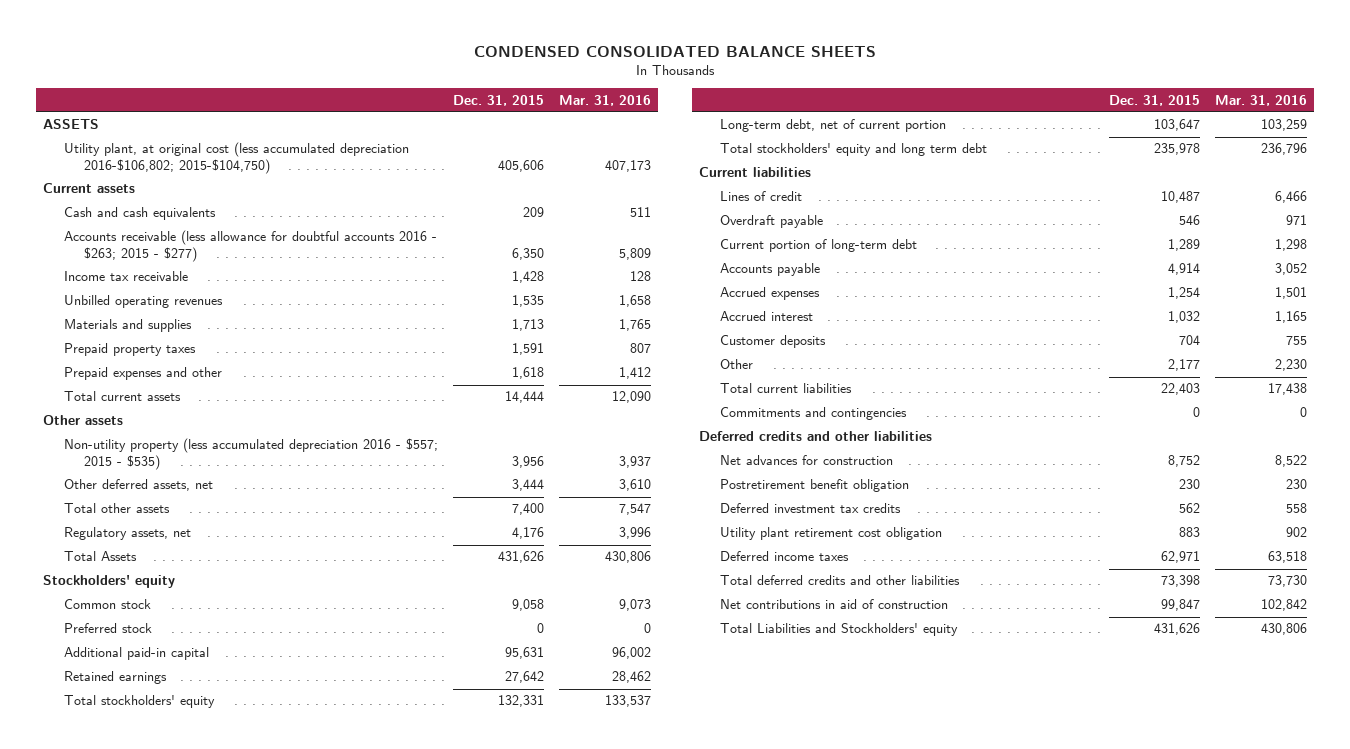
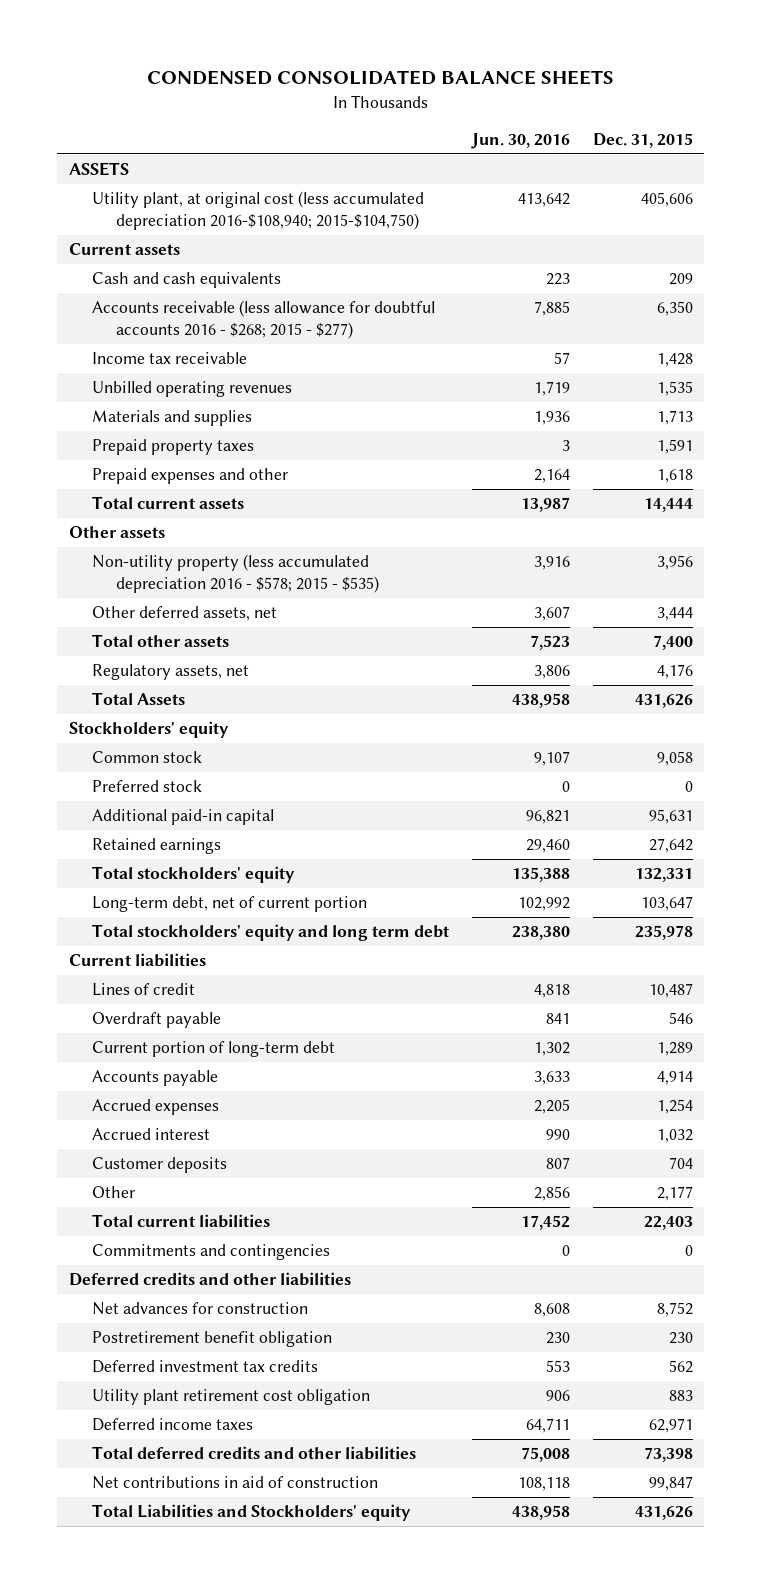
- | Dec. 31, 2015 | Mar. 31, 2016
+ | Jun. 30, 2016 | Dec. 31, 2015
- Utility plant, at original cost (less accumulated depreciation 2016-$106,802; 2015-$104,750) | 405,606 | 407,173
+ Utility plant, at original cost (less accumulated depreciation 2016-$108,940; 2015-$104,750) | 413,642 | 405,606
- Accounts receivable (less allowance for doubtful accounts 2016 - $263; 2015 - $277) | 6,350 | 5,809
+ Accounts receivable (less allowance for doubtful accounts 2016 - $268; 2015 - $277) | 7,885 | 6,350
- Non-utility property (less accumulated depreciation 2016 - $557; 2015 - $535) | 3,956 | 3,937
+ Non-utility property (less accumulated depreciation 2016 - $578; 2015 - $535) | 3,916 | 3,956

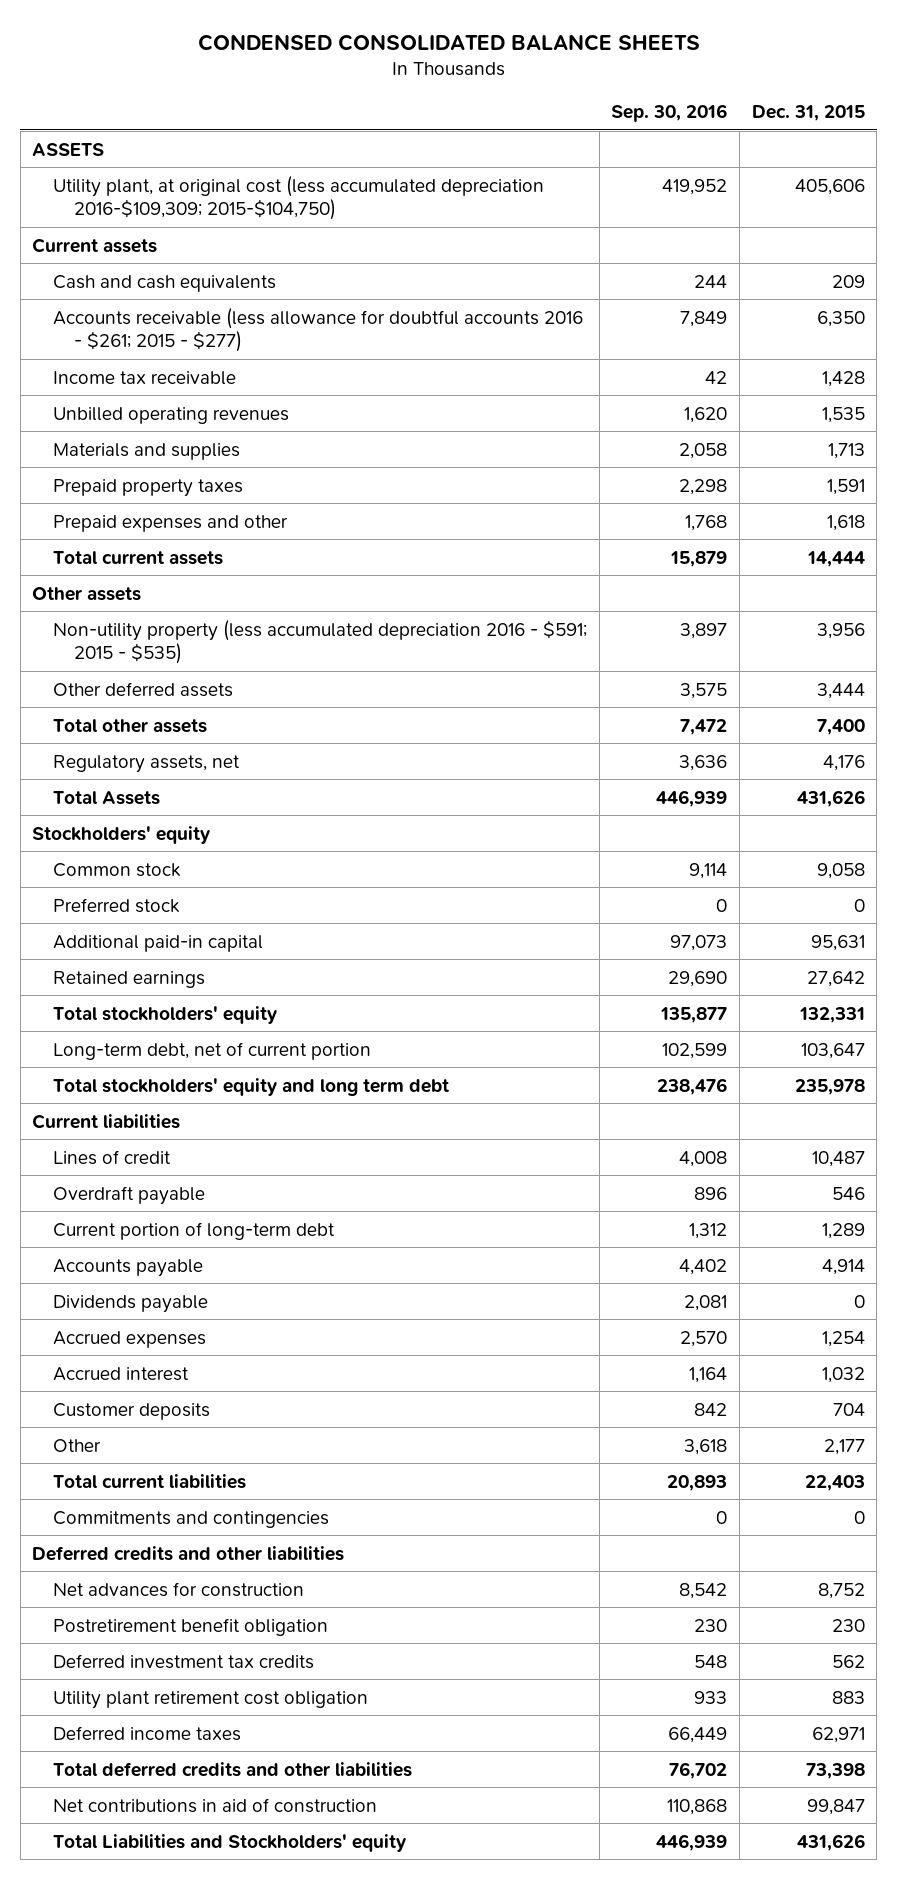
- | Jun. 30, 2016 | Dec. 31, 2015
+ | Sep. 30, 2016 | Dec. 31, 2015
- Utility plant, at original cost (less accumulated depreciation 2016-$108,940; 2015-$104,750) | 413,642 | 405,606
+ Utility plant, at original cost (less accumulated depreciation 2016-$109,309; 2015-$104,750) | 419,952 | 405,606
- Accounts receivable (less allowance for doubtful accounts 2016 - $268; 2015 - $277) | 7,885 | 6,350
+ Accounts receivable (less allowance for doubtful accounts 2016 - $261; 2015 - $277) | 7,849 | 6,350
- Non-utility property (less accumulated depreciation 2016 - $578; 2015 - $535) | 3,916 | 3,956
- Other deferred assets, net | 3,607 | 3,444
+ Non-utility property (less accumulated depreciation 2016 - $591; 2015 - $535) | 3,897 | 3,956
+ Other deferred assets | 3,575 | 3,444
+ Dividends payable | 2,081 | 0

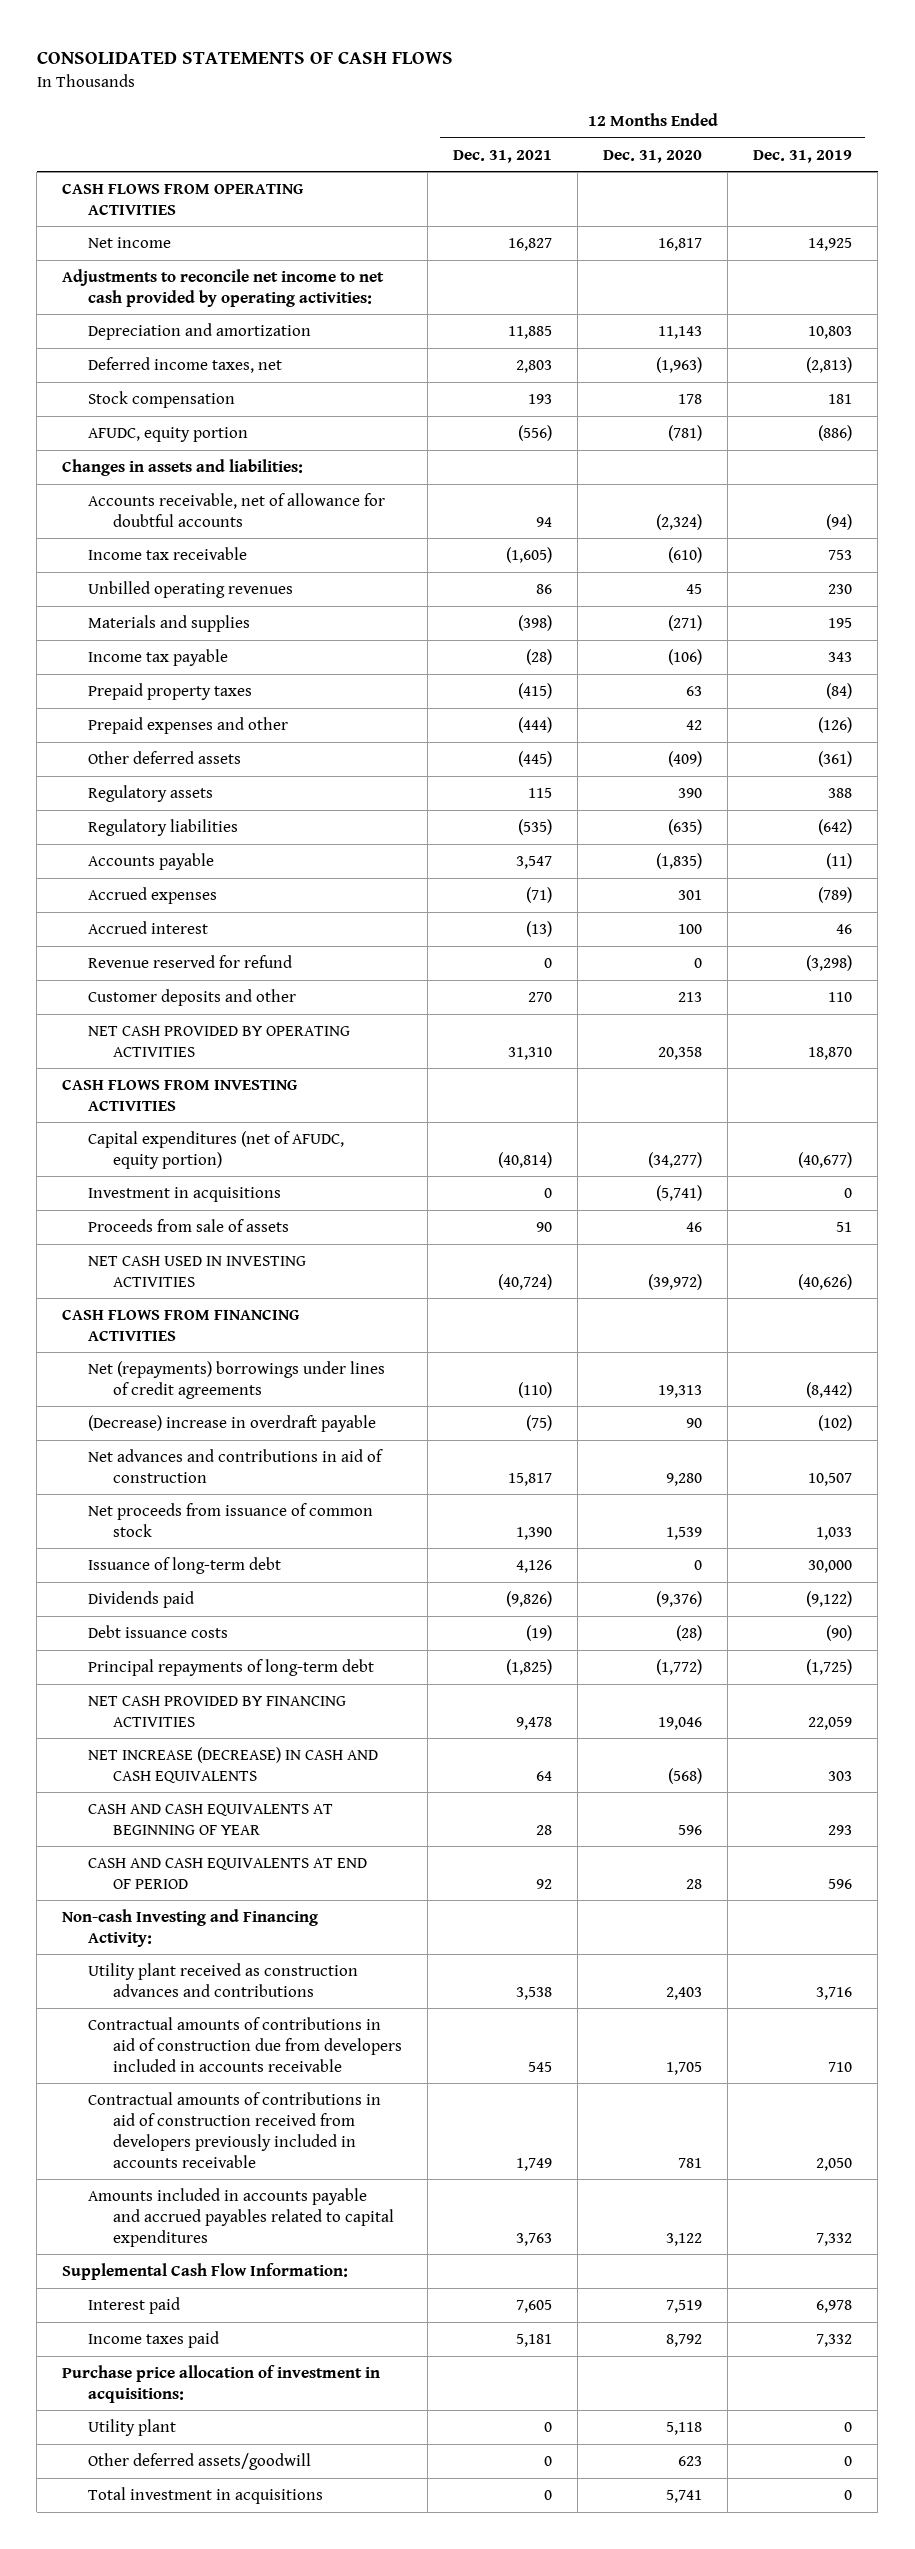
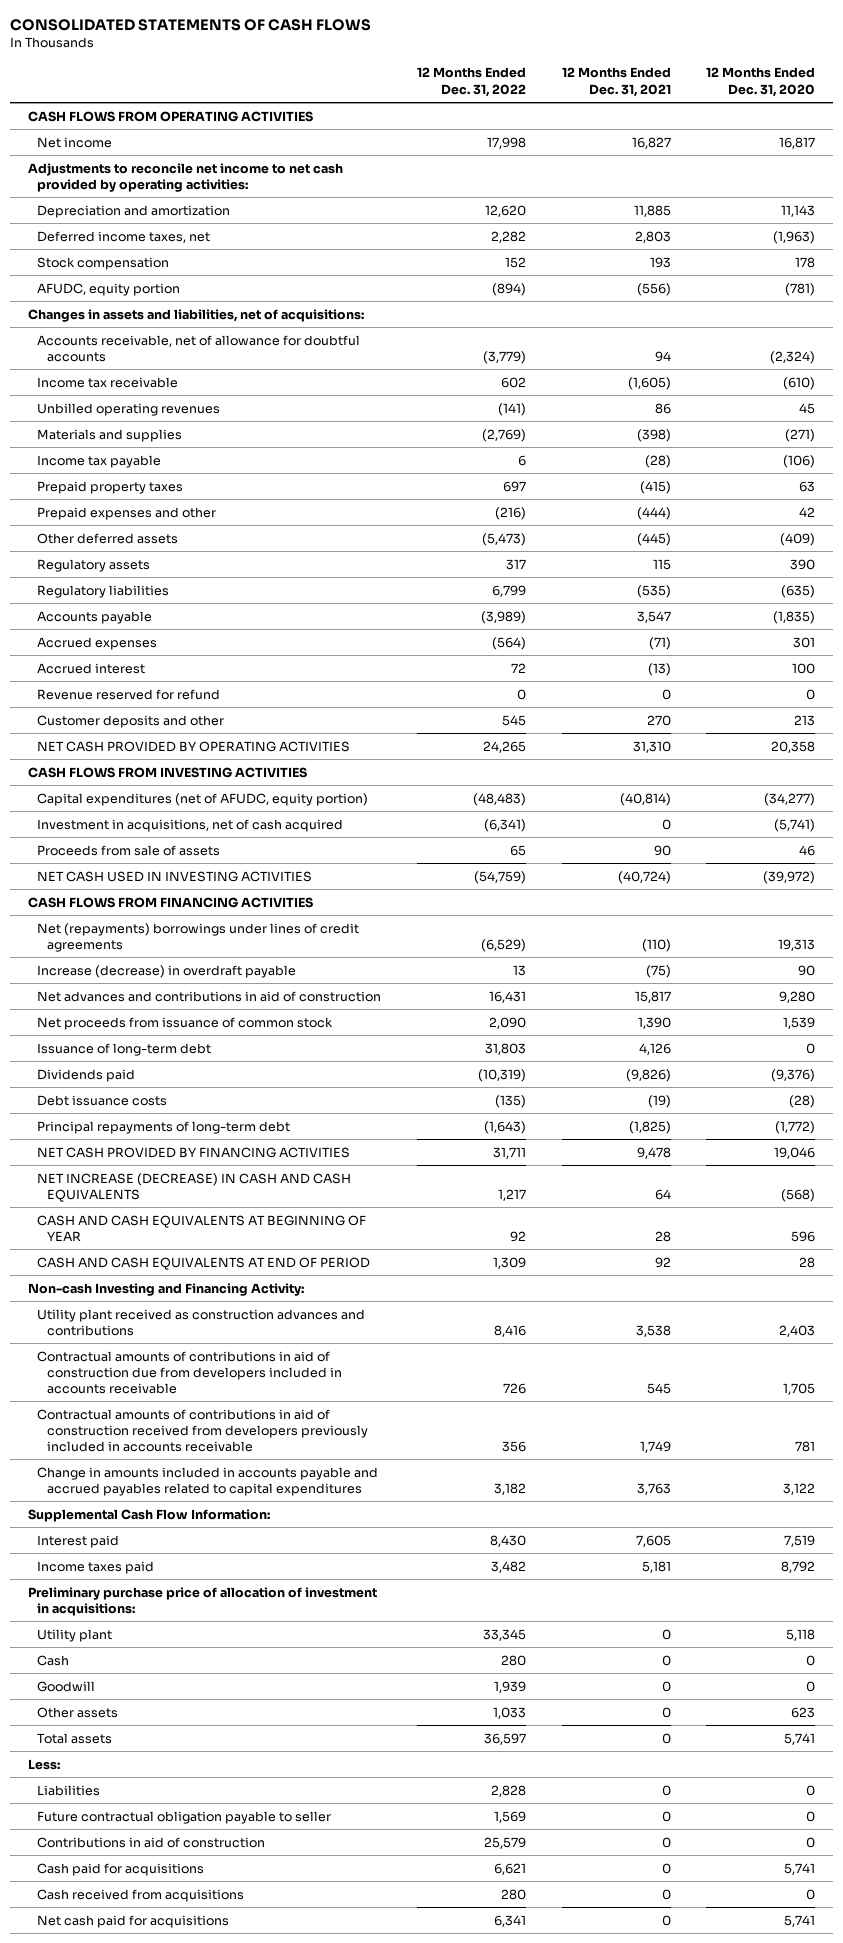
- | 12 Months Ended Dec. 31, 2021 | 12 Months Ended Dec. 31, 2020 | 12 Months Ended Dec. 31, 2019
+ | 12 Months Ended Dec. 31, 2022 | 12 Months Ended Dec. 31, 2021 | 12 Months Ended Dec. 31, 2020
- Changes in assets and liabilities:
+ Changes in assets and liabilities, net of acquisitions:
- Investment in acquisitions | 0 | (5,741) | 0
+ Investment in acquisitions, net of cash acquired | (6,341) | 0 | (5,741)
- (Decrease) increase in overdraft payable | (75) | 90 | (102)
+ Increase (decrease) in overdraft payable | 13 | (75) | 90
- Amounts included in accounts payable and accrued payables related to capital expenditures | 3,763 | 3,122 | 7,332
+ Change in amounts included in accounts payable and accrued payables related to capital expenditures | 3,182 | 3,763 | 3,122
- Purchase price allocation of investment in acquisitions:
+ Preliminary purchase price of allocation of investment in acquisitions:
- Other deferred assets/goodwill | 0 | 623 | 0
- Total investment in acquisitions | 0 | 5,741 | 0
+ Cash | 280 | 0 | 0
+ Goodwill | 1,939 | 0 | 0
+ Other assets | 1,033 | 0 | 623
+ Total assets | 36,597 | 0 | 5,741
+ Less:
+ Liabilities | 2,828 | 0 | 0
+ Future contractual obligation payable to seller | 1,569 | 0 | 0
+ Contributions in aid of construction | 25,579 | 0 | 0
+ Cash paid for acquisitions | 6,621 | 0 | 5,741
+ Cash received from acquisitions | 280 | 0 | 0
+ Net cash paid for acquisitions | 6,341 | 0 | 5,741

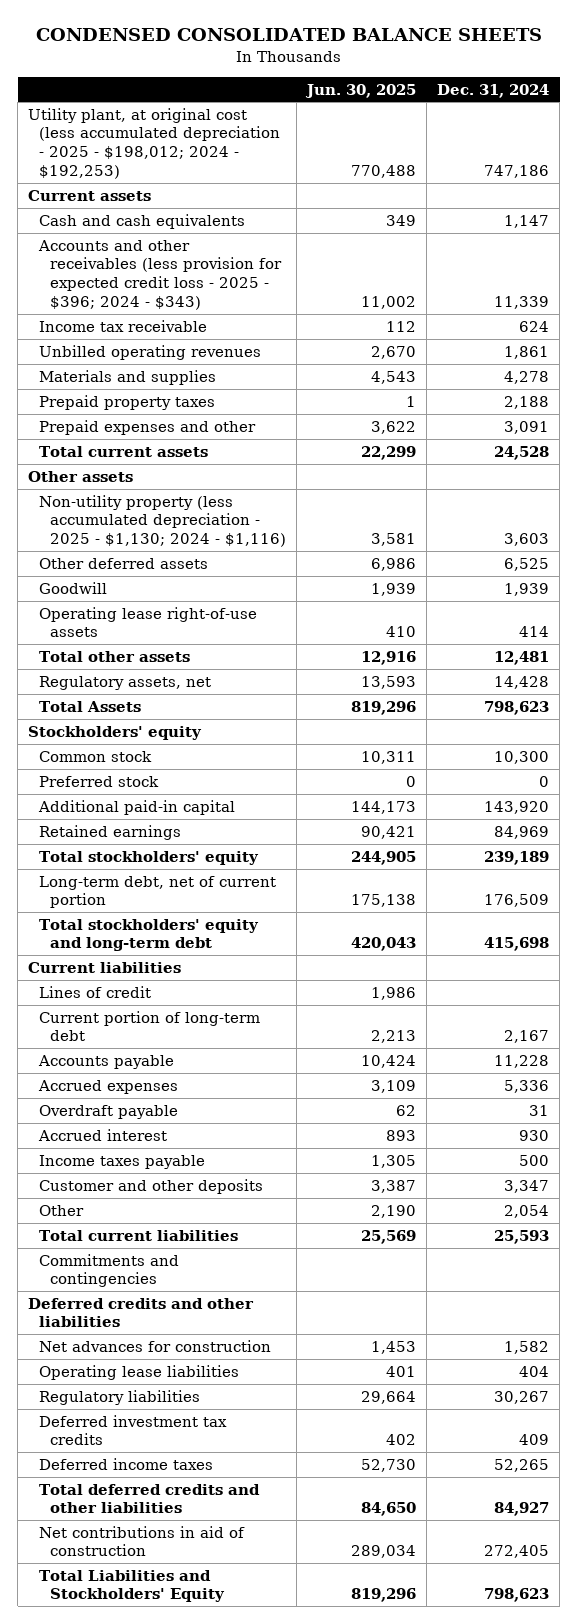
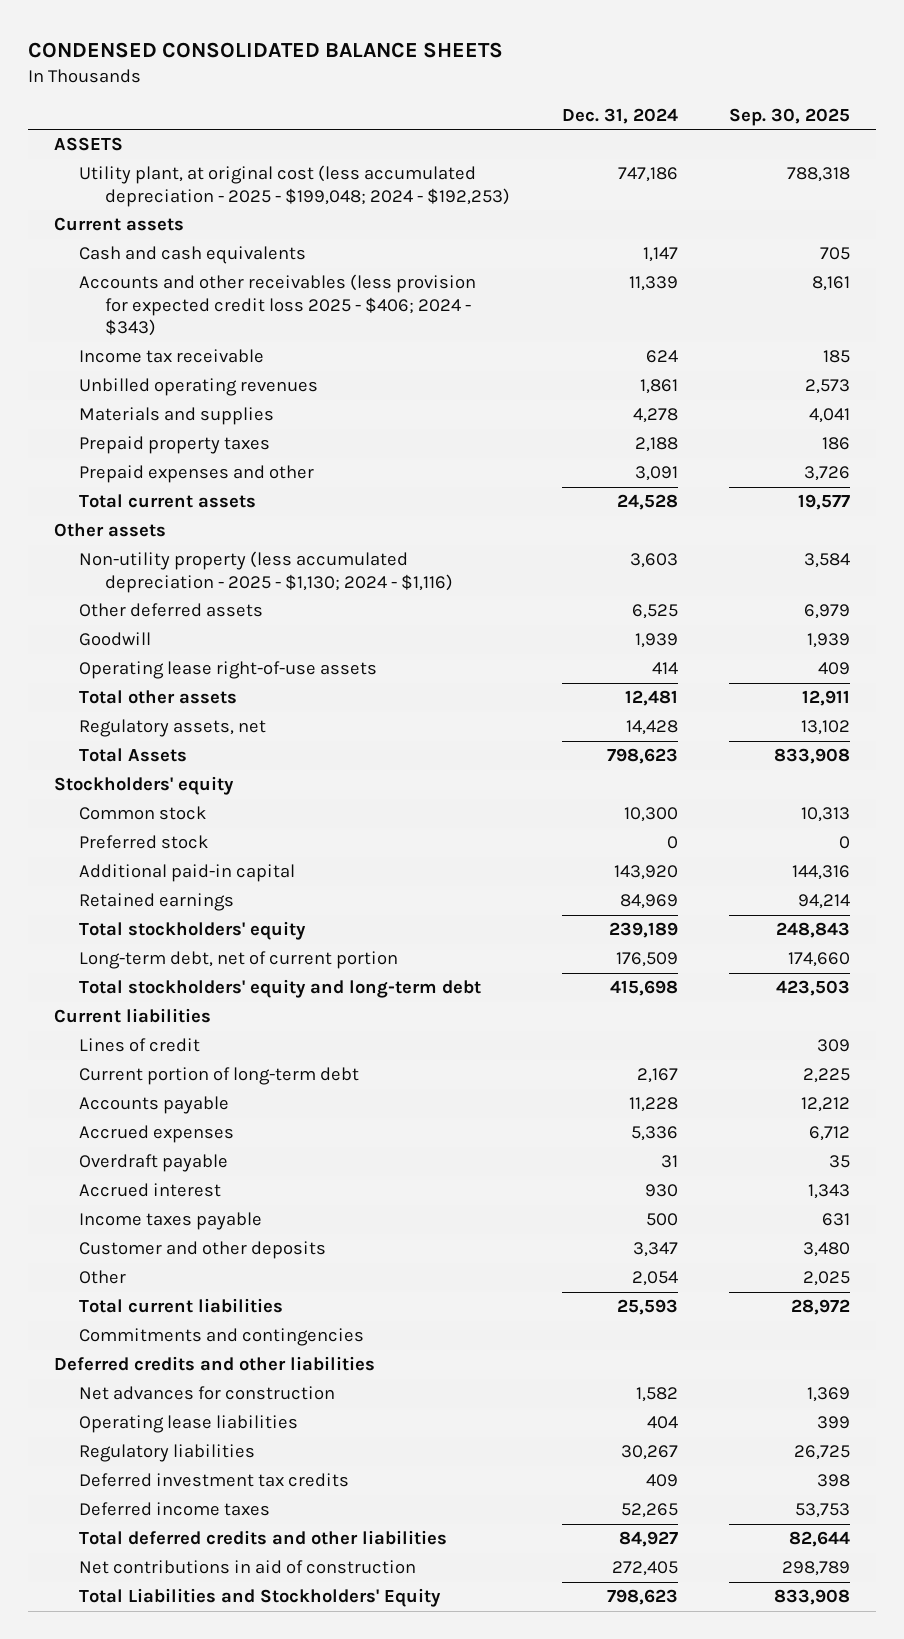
- | Jun. 30, 2025 | Dec. 31, 2024
+ | Dec. 31, 2024 | Sep. 30, 2025
- Utility plant, at original cost (less accumulated depreciation - 2025 - $198,012; 2024 - $192,253) | 770,488 | 747,186
+ ASSETS
+ Utility plant, at original cost (less accumulated depreciation - 2025 - $199,048; 2024 - $192,253) | 747,186 | 788,318
- Accounts and other receivables (less provision for expected credit loss - 2025 - $396; 2024 - $343) | 11,002 | 11,339
+ Accounts and other receivables (less provision for expected credit loss 2025 - $406; 2024 - $343) | 11,339 | 8,161

